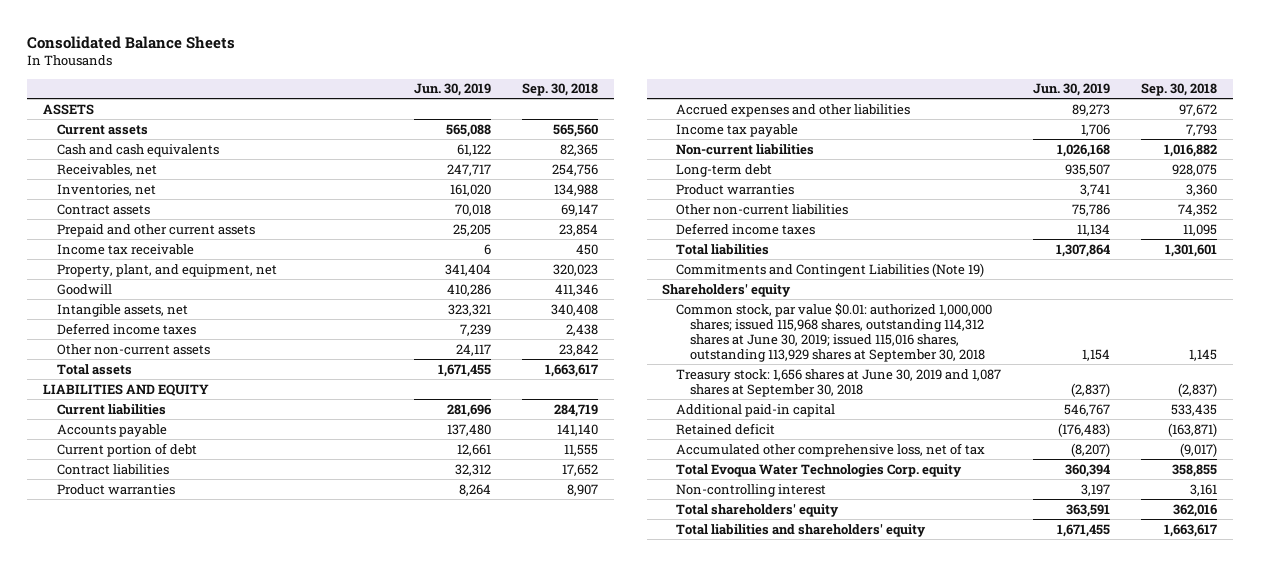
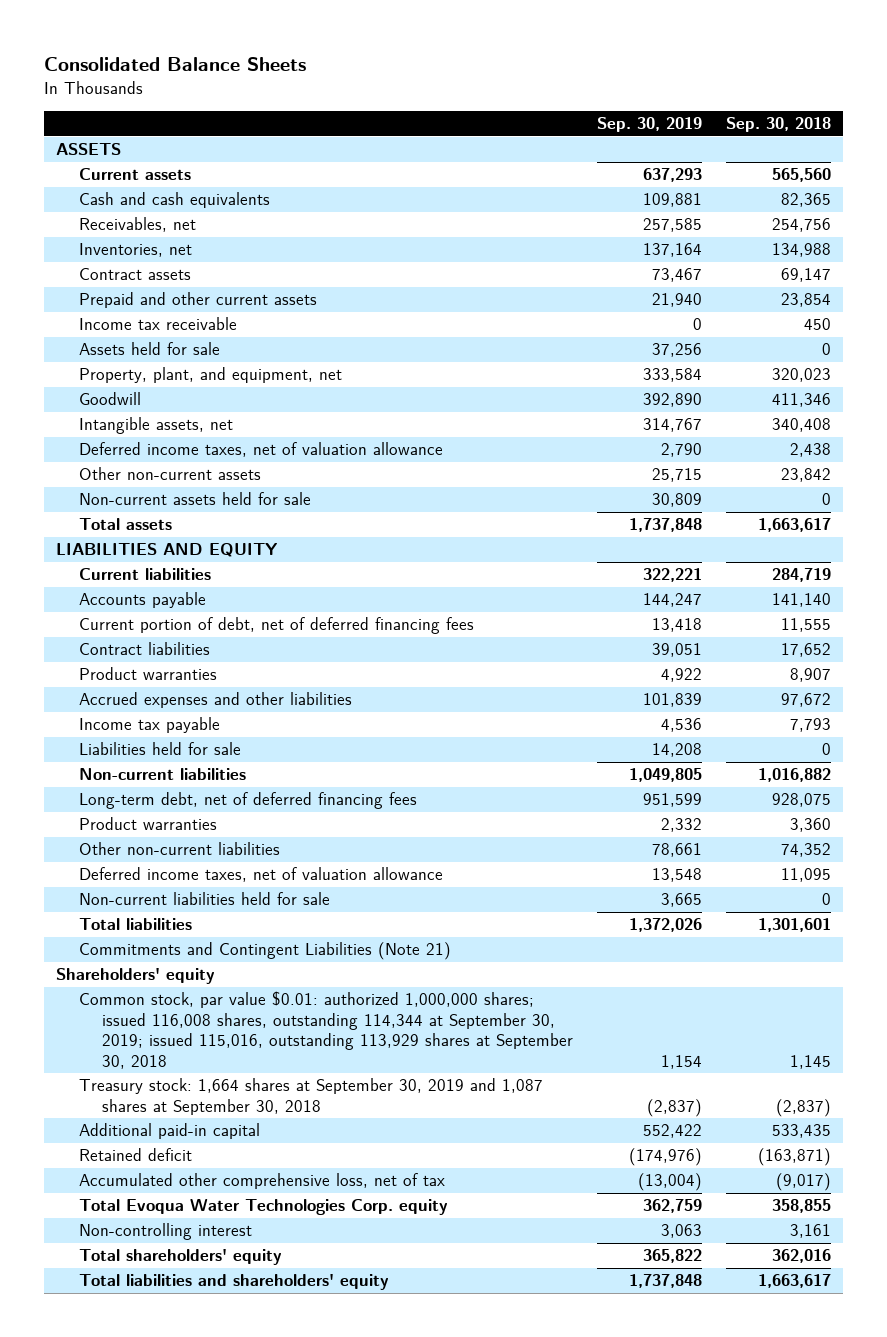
- | Jun. 30, 2019 | Sep. 30, 2018
+ | Sep. 30, 2019 | Sep. 30, 2018
+ Assets held for sale | 37,256 | 0
- Deferred income taxes | 7,239 | 2,438
+ Deferred income taxes, net of valuation allowance | 2,790 | 2,438
+ Non-current assets held for sale | 30,809 | 0
- Current portion of debt | 12,661 | 11,555
+ Current portion of debt, net of deferred financing fees | 13,418 | 11,555
+ Liabilities held for sale | 14,208 | 0
- Long-term debt | 935,507 | 928,075
+ Long-term debt, net of deferred financing fees | 951,599 | 928,075
- Deferred income taxes | 11,134 | 11,095
+ Deferred income taxes, net of valuation allowance | 13,548 | 11,095
+ Non-current liabilities held for sale | 3,665 | 0
- Commitments and Contingent Liabilities (Note 19)
+ Commitments and Contingent Liabilities (Note 21)
- Common stock, par value $0.01: authorized 1,000,000 shares; issued 115,968 shares, outstanding 114,312 shares at June 30, 2019; issued 115,016 shares, outstanding 113,929 shares at September 30, 2018 | 1,154 | 1,145
- Treasury stock: 1,656 shares at June 30, 2019 and 1,087 shares at September 30, 2018 | (2,837) | (2,837)
+ Common stock, par value $0.01: authorized 1,000,000 shares; issued 116,008 shares, outstanding 114,344 at September 30, 2019; issued 115,016, outstanding 113,929 shares at September 30, 2018 | 1,154 | 1,145
+ Treasury stock: 1,664 shares at September 30, 2019 and 1,087 shares at September 30, 2018 | (2,837) | (2,837)

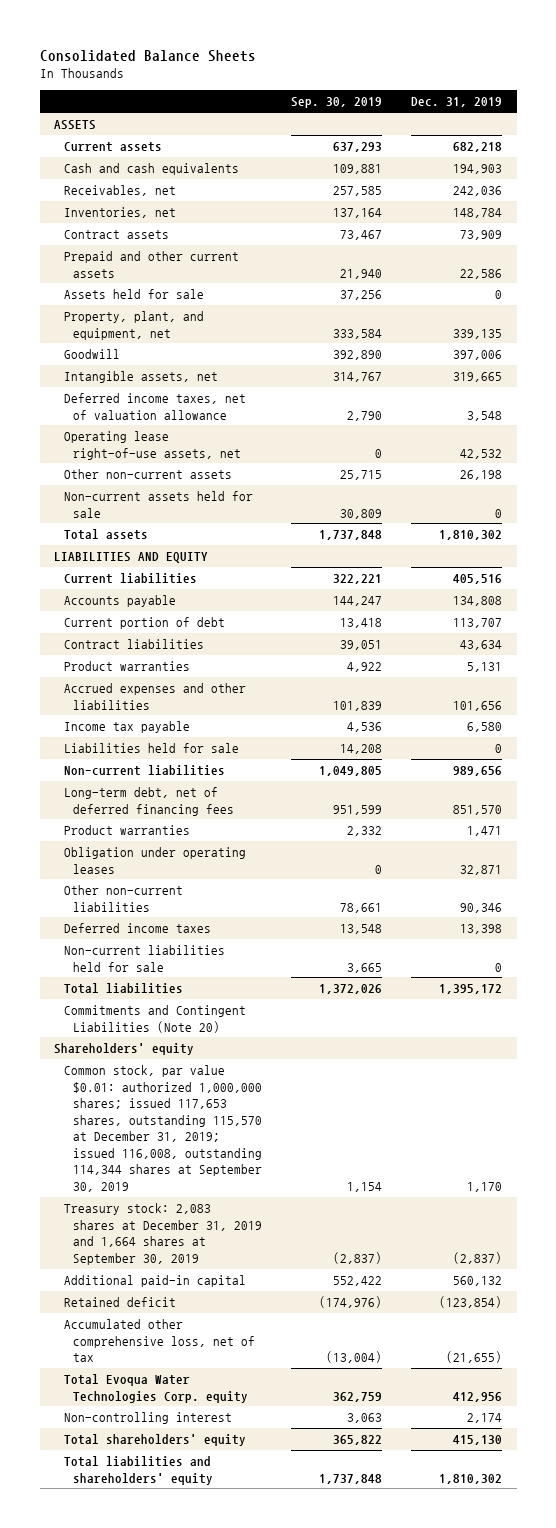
- | Sep. 30, 2019 | Sep. 30, 2018
+ | Sep. 30, 2019 | Dec. 31, 2019
- Income tax receivable | 0 | 450
+ Operating lease right-of-use assets, net | 0 | 42,532
- Current portion of debt, net of deferred financing fees | 13,418 | 11,555
+ Current portion of debt | 13,418 | 113,707
+ Obligation under operating leases | 0 | 32,871
- Deferred income taxes, net of valuation allowance | 13,548 | 11,095
+ Deferred income taxes | 13,548 | 13,398
- Commitments and Contingent Liabilities (Note 21)
+ Commitments and Contingent Liabilities (Note 20)
- Common stock, par value $0.01: authorized 1,000,000 shares; issued 116,008 shares, outstanding 114,344 at September 30, 2019; issued 115,016, outstanding 113,929 shares at September 30, 2018 | 1,154 | 1,145
- Treasury stock: 1,664 shares at September 30, 2019 and 1,087 shares at September 30, 2018 | (2,837) | (2,837)
+ Common stock, par value $0.01: authorized 1,000,000 shares; issued 117,653 shares, outstanding 115,570 at December 31, 2019; issued 116,008, outstanding 114,344 shares at September 30, 2019 | 1,154 | 1,170
+ Treasury stock: 2,083 shares at December 31, 2019 and 1,664 shares at September 30, 2019 | (2,837) | (2,837)

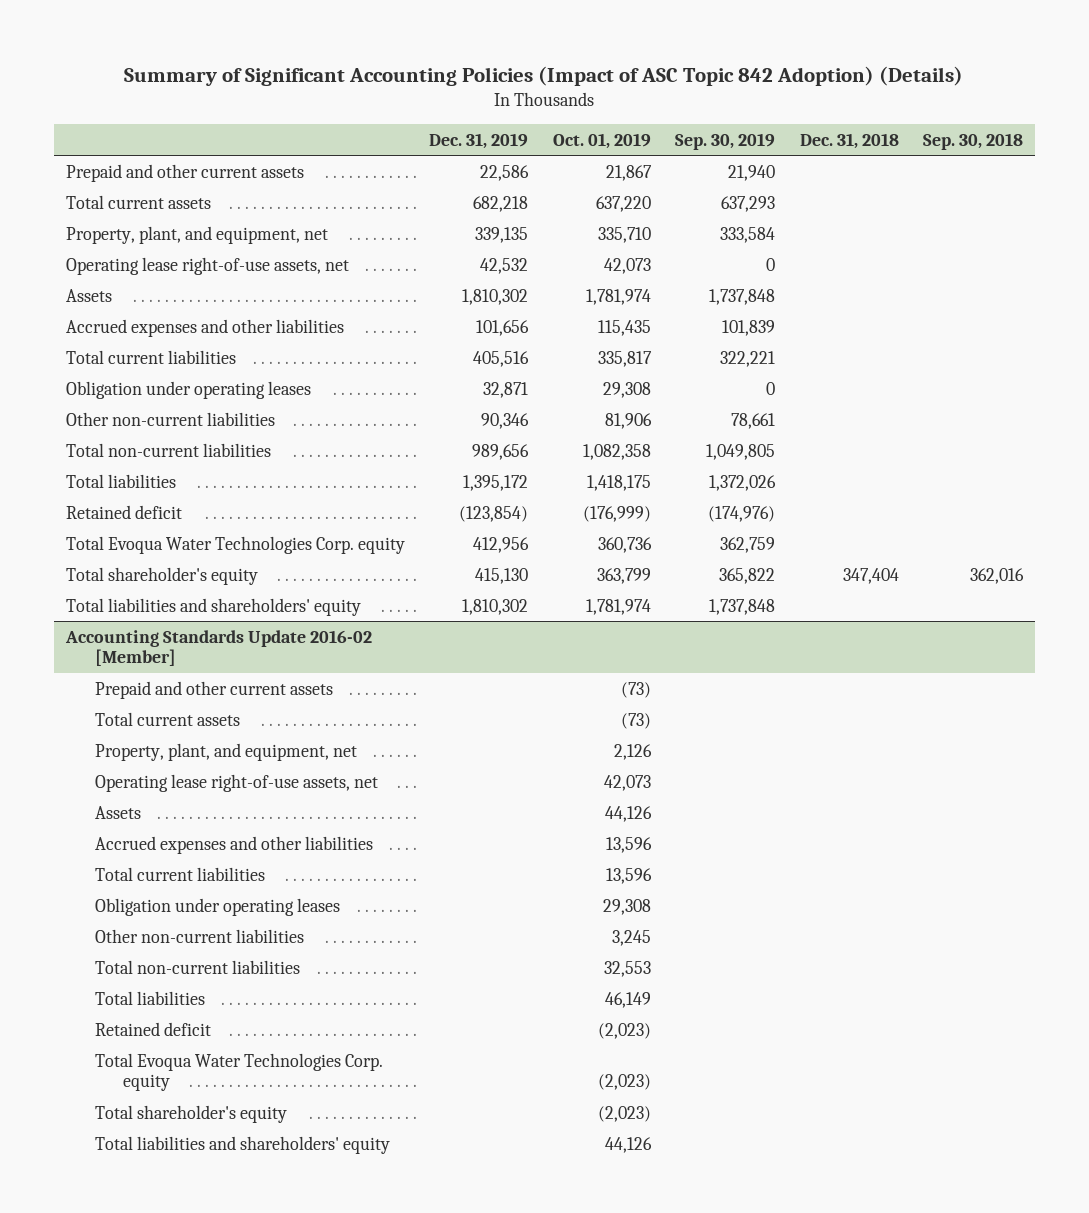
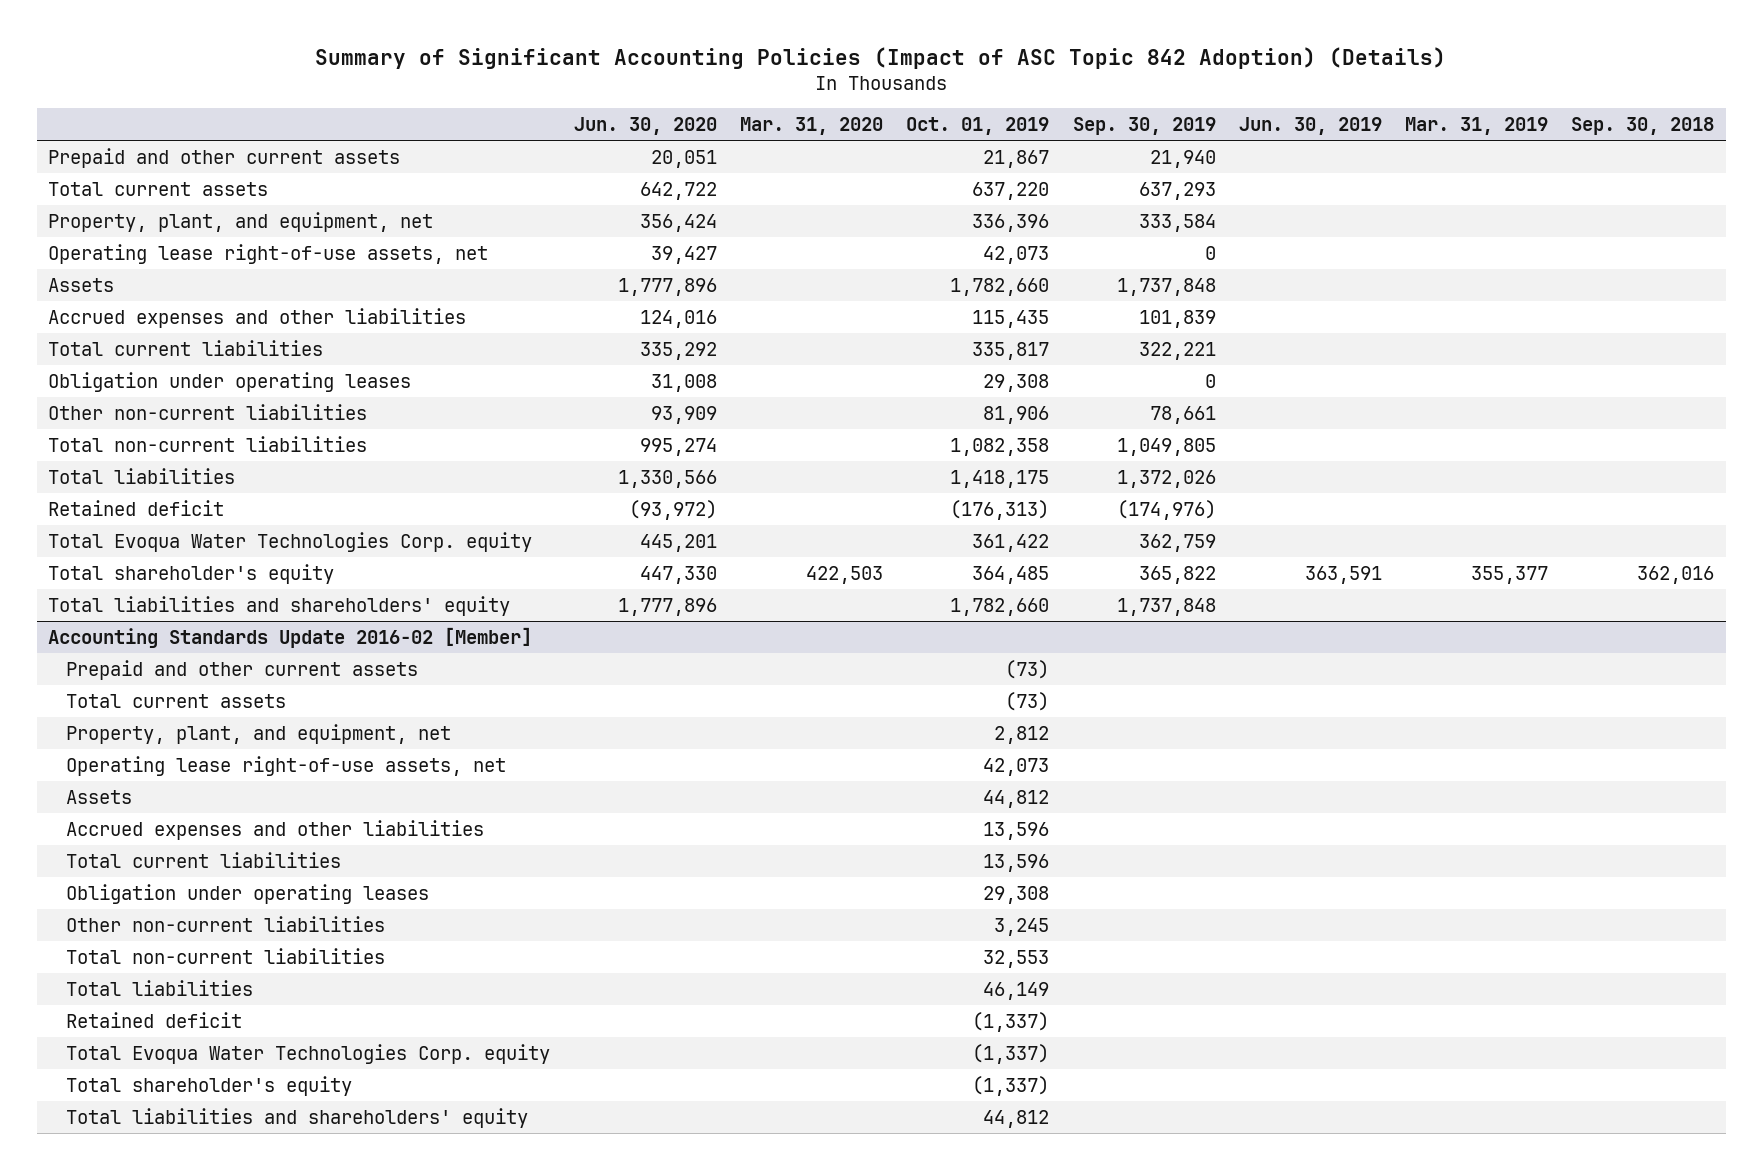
- | Dec. 31, 2019 | Oct. 01, 2019 | Sep. 30, 2019 | Dec. 31, 2018 | Sep. 30, 2018
+ | Jun. 30, 2020 | Mar. 31, 2020 | Oct. 01, 2019 | Sep. 30, 2019 | Jun. 30, 2019 | Mar. 31, 2019 | Sep. 30, 2018
- Property, plant, and equipment, net | 339,135 | 335,710 | 333,584 | |
+ Property, plant, and equipment, net | 356,424 | | 336,396 | 333,584 | | |
- Assets | 1,810,302 | 1,781,974 | 1,737,848 | |
+ Assets | 1,777,896 | | 1,782,660 | 1,737,848 | | |
- Retained deficit | (123,854) | (176,999) | (174,976) | |
- Total Evoqua Water Technologies Corp. equity | 412,956 | 360,736 | 362,759 | |
- Total shareholder's equity | 415,130 | 363,799 | 365,822 | 347,404 | 362,016
- Total liabilities and shareholders' equity | 1,810,302 | 1,781,974 | 1,737,848 | |
+ Retained deficit | (93,972) | | (176,313) | (174,976) | | |
+ Total Evoqua Water Technologies Corp. equity | 445,201 | | 361,422 | 362,759 | | |
+ Total shareholder's equity | 447,330 | 422,503 | 364,485 | 365,822 | 363,591 | 355,377 | 362,016
+ Total liabilities and shareholders' equity | 1,777,896 | | 1,782,660 | 1,737,848 | | |
@ Accounting Standards Update 2016-02 [Member]
- Property, plant, and equipment, net | | 2,126 | | |
+ Property, plant, and equipment, net | | | 2,812 | | | |
- Assets | | 44,126 | | |
+ Assets | | | 44,812 | | | |
- Retained deficit | | (2,023) | | |
- Total Evoqua Water Technologies Corp. equity | | (2,023) | | |
- Total shareholder's equity | | (2,023) | | |
- Total liabilities and shareholders' equity | | 44,126 | | |
+ Retained deficit | | | (1,337) | | | |
+ Total Evoqua Water Technologies Corp. equity | | | (1,337) | | | |
+ Total shareholder's equity | | | (1,337) | | | |
+ Total liabilities and shareholders' equity | | | 44,812 | | | |

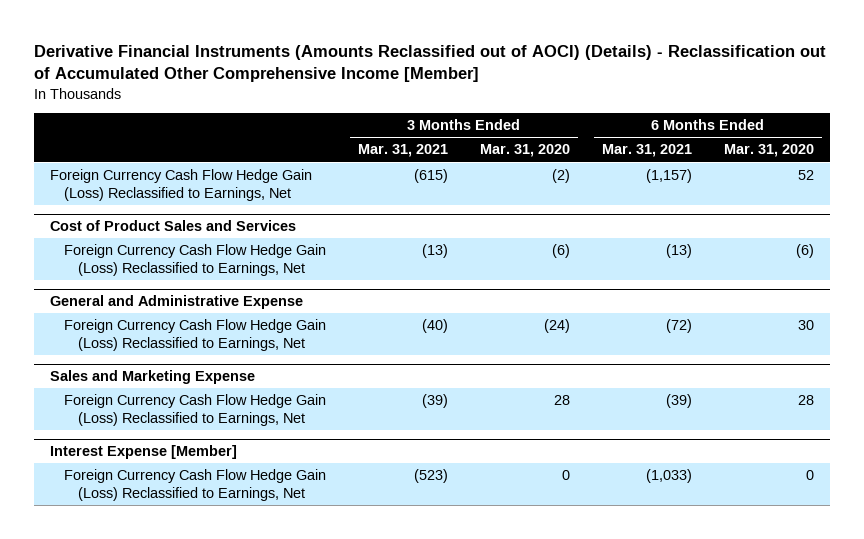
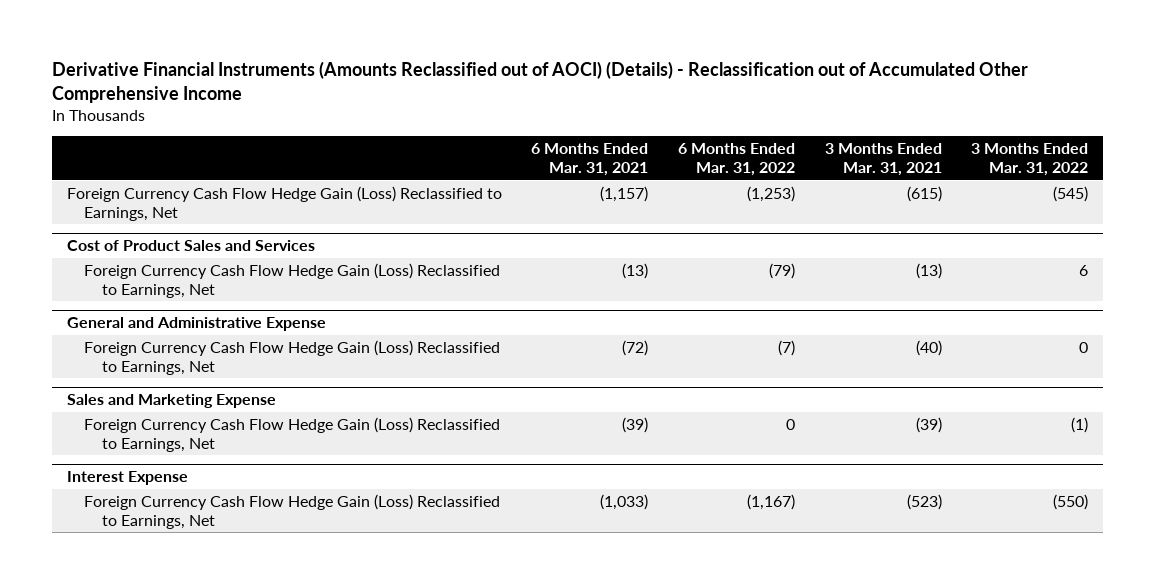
- Derivative Financial Instruments (Amounts Reclassified out of AOCI) (Details) - Reclassification out of Accumulated Other Comprehensive Income [Member]
+ Derivative Financial Instruments (Amounts Reclassified out of AOCI) (Details) - Reclassification out of Accumulated Other Comprehensive Income
- | 3 Months Ended Mar. 31, 2021 | 3 Months Ended Mar. 31, 2020 | 6 Months Ended Mar. 31, 2021 | 6 Months Ended Mar. 31, 2020
+ | 6 Months Ended Mar. 31, 2021 | 6 Months Ended Mar. 31, 2022 | 3 Months Ended Mar. 31, 2021 | 3 Months Ended Mar. 31, 2022
- Interest Expense [Member]
+ Interest Expense

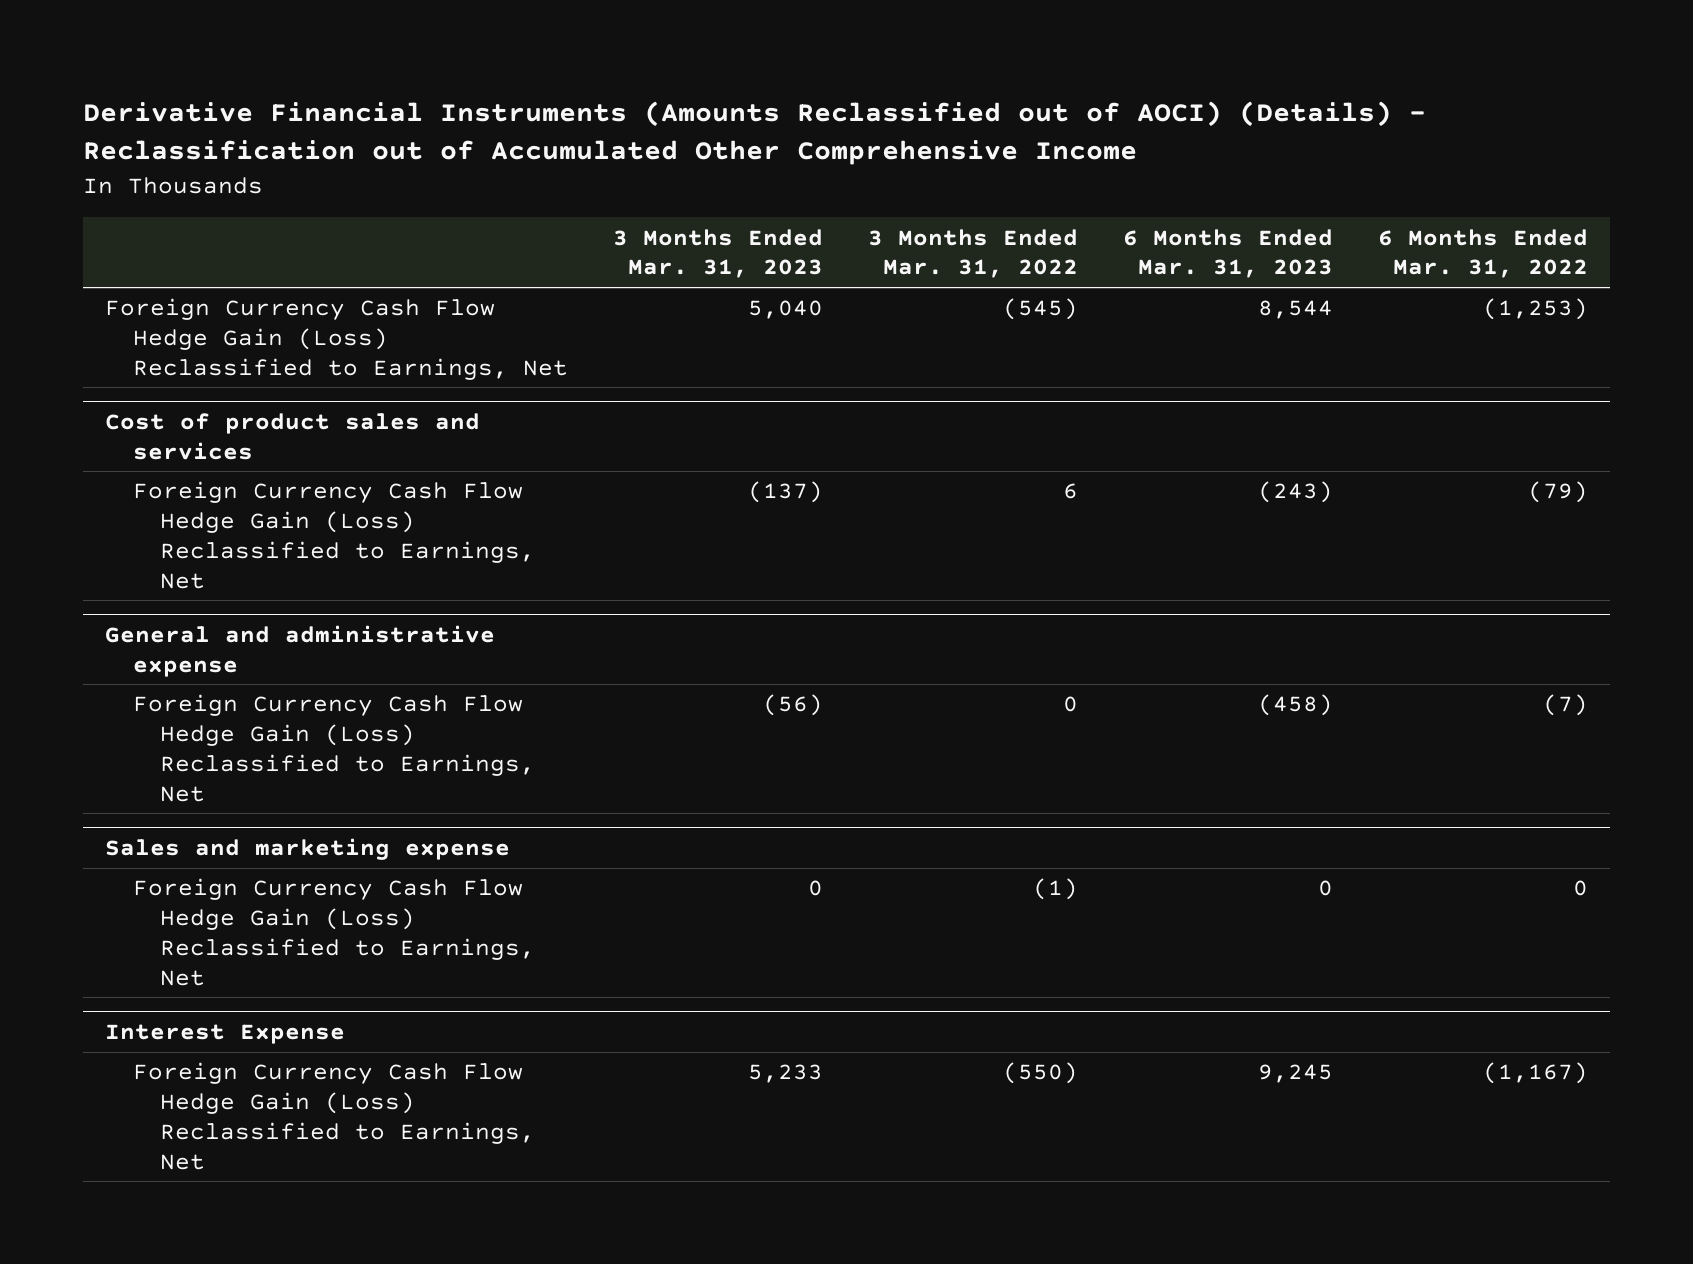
- | 6 Months Ended Mar. 31, 2021 | 6 Months Ended Mar. 31, 2022 | 3 Months Ended Mar. 31, 2021 | 3 Months Ended Mar. 31, 2022
+ | 3 Months Ended Mar. 31, 2023 | 3 Months Ended Mar. 31, 2022 | 6 Months Ended Mar. 31, 2023 | 6 Months Ended Mar. 31, 2022
- Cost of Product Sales and Services
+ Cost of product sales and services
- General and Administrative Expense
+ General and administrative expense
- Sales and Marketing Expense
+ Sales and marketing expense

